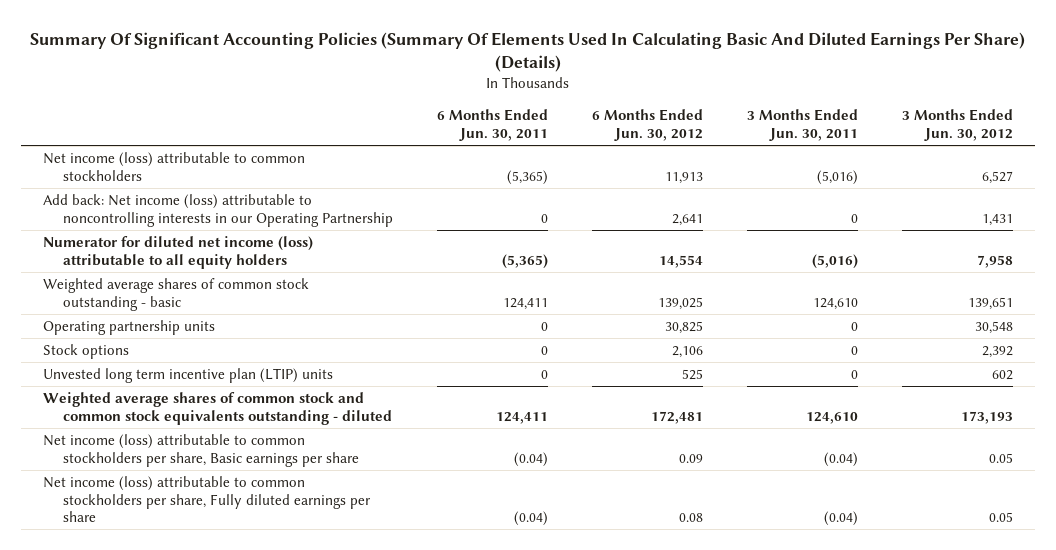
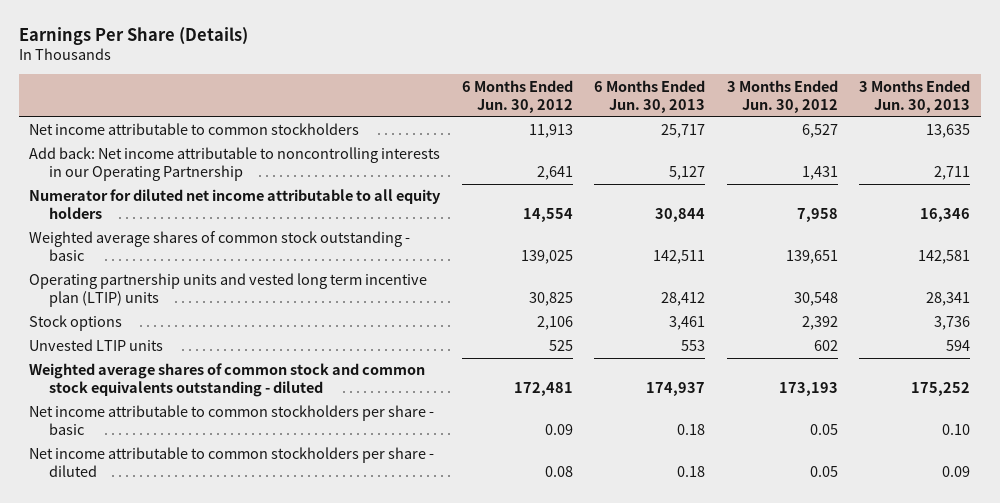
- Summary Of Significant Accounting Policies (Summary Of Elements Used In Calculating Basic And Diluted Earnings Per Share) (Details)
+ Earnings Per Share (Details)
- | 6 Months Ended Jun. 30, 2011 | 6 Months Ended Jun. 30, 2012 | 3 Months Ended Jun. 30, 2011 | 3 Months Ended Jun. 30, 2012
+ | 6 Months Ended Jun. 30, 2012 | 6 Months Ended Jun. 30, 2013 | 3 Months Ended Jun. 30, 2012 | 3 Months Ended Jun. 30, 2013
- Net income (loss) attributable to common stockholders | (5,365) | 11,913 | (5,016) | 6,527
- Add back: Net income (loss) attributable to noncontrolling interests in our Operating Partnership | 0 | 2,641 | 0 | 1,431
- Numerator for diluted net income (loss) attributable to all equity holders | (5,365) | 14,554 | (5,016) | 7,958
+ Net income attributable to common stockholders | 11,913 | 25,717 | 6,527 | 13,635
+ Add back: Net income attributable to noncontrolling interests in our Operating Partnership | 2,641 | 5,127 | 1,431 | 2,711
+ Numerator for diluted net income attributable to all equity holders | 14,554 | 30,844 | 7,958 | 16,346
- Operating partnership units | 0 | 30,825 | 0 | 30,548
+ Operating partnership units and vested long term incentive plan (LTIP) units | 30,825 | 28,412 | 30,548 | 28,341
- Unvested long term incentive plan (LTIP) units | 0 | 525 | 0 | 602
+ Unvested LTIP units | 525 | 553 | 602 | 594
- Net income (loss) attributable to common stockholders per share, Basic earnings per share | (0.04) | 0.09 | (0.04) | 0.05
- Net income (loss) attributable to common stockholders per share, Fully diluted earnings per share | (0.04) | 0.08 | (0.04) | 0.05
+ Net income attributable to common stockholders per share - basic | 0.09 | 0.18 | 0.05 | 0.10
+ Net income attributable to common stockholders per share - diluted | 0.08 | 0.18 | 0.05 | 0.09

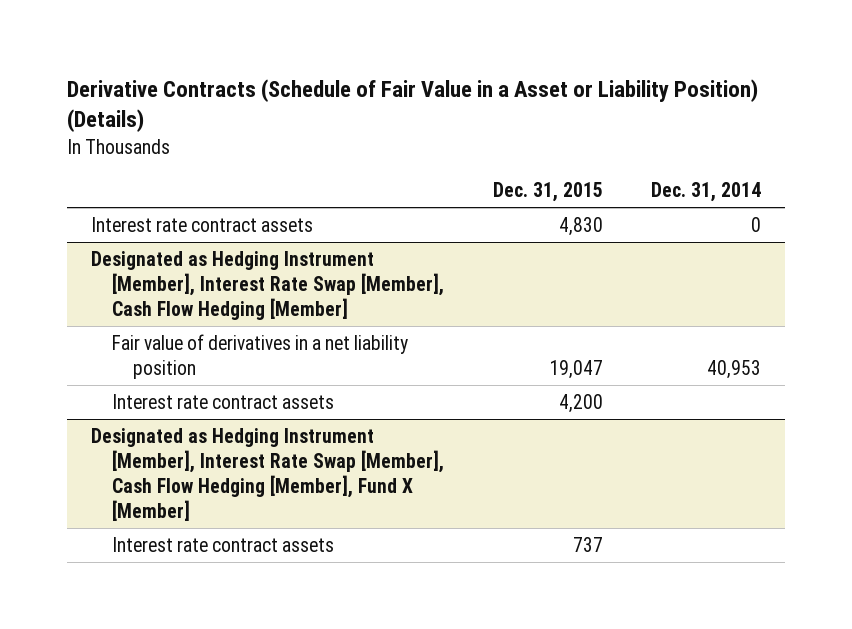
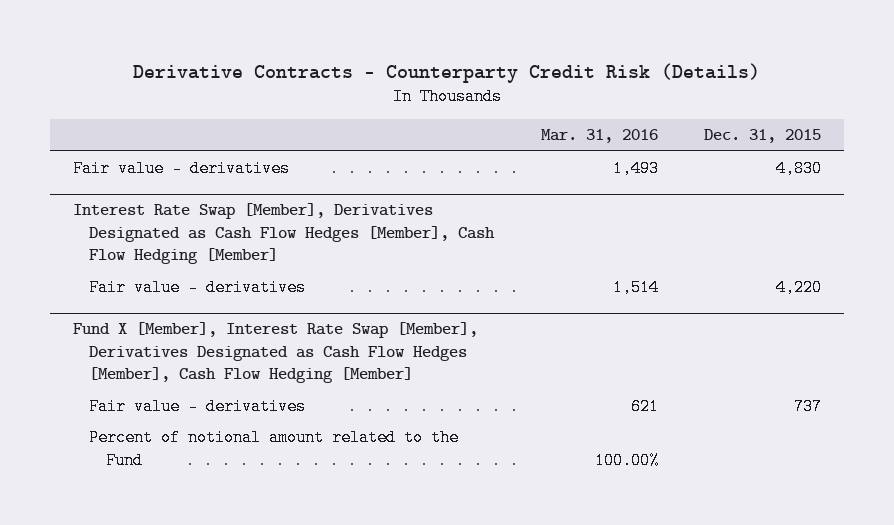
- Derivative Contracts (Schedule of Fair Value in a Asset or Liability Position) (Details)
+ Derivative Contracts - Counterparty Credit Risk (Details)
- | Dec. 31, 2015 | Dec. 31, 2014
+ | Mar. 31, 2016 | Dec. 31, 2015
- Interest rate contract assets | 4,830 | 0
- Designated as Hedging Instrument [Member], Interest Rate Swap [Member], Cash Flow Hedging [Member]
- Fair value of derivatives in a net liability position | 19,047 | 40,953
- Interest rate contract assets | 4,200 |
- Designated as Hedging Instrument [Member], Interest Rate Swap [Member], Cash Flow Hedging [Member], Fund X [Member]
- Interest rate contract assets | 737 |
+ Fair value - derivatives | 1,493 | 4,830
+ Interest Rate Swap [Member], Derivatives Designated as Cash Flow Hedges [Member], Cash Flow Hedging [Member]
+ Fair value - derivatives | 1,514 | 4,220
+ Fund X [Member], Interest Rate Swap [Member], Derivatives Designated as Cash Flow Hedges [Member], Cash Flow Hedging [Member]
+ Fair value - derivatives | 621 | 737
+ Percent of notional amount related to the Fund | 100.00% |

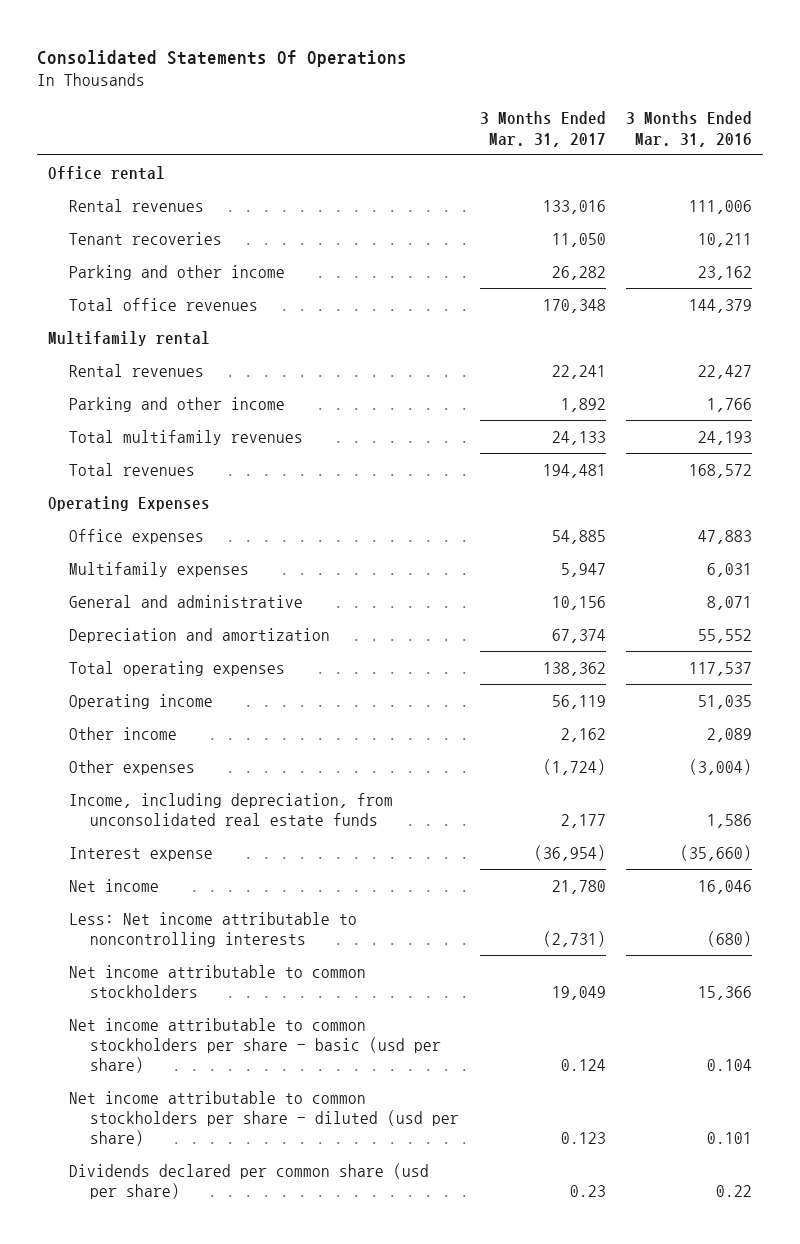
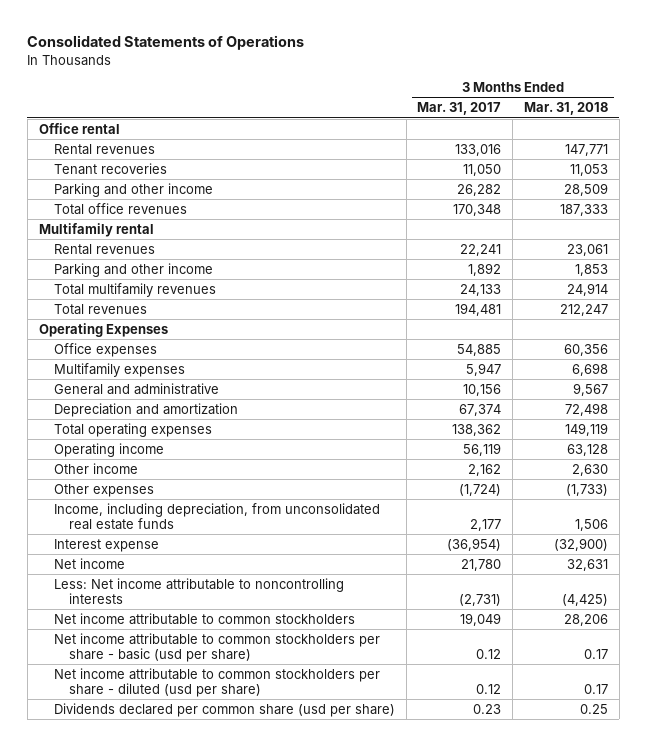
- Consolidated Statements Of Operations
+ Consolidated Statements of Operations
- | 3 Months Ended Mar. 31, 2017 | 3 Months Ended Mar. 31, 2016
+ | 3 Months Ended Mar. 31, 2017 | 3 Months Ended Mar. 31, 2018
- Net income attributable to common stockholders per share - basic (usd per share) | 0.124 | 0.104
- Net income attributable to common stockholders per share - diluted (usd per share) | 0.123 | 0.101
+ Net income attributable to common stockholders per share - basic (usd per share) | 0.12 | 0.17
+ Net income attributable to common stockholders per share - diluted (usd per share) | 0.12 | 0.17

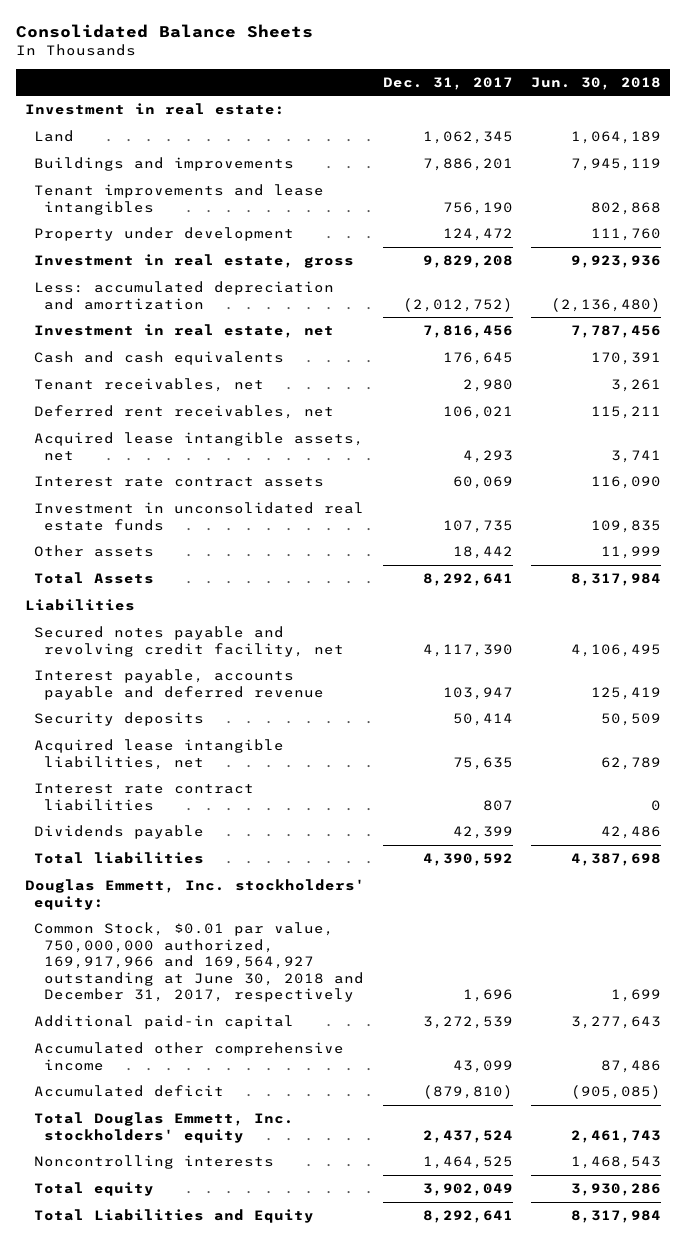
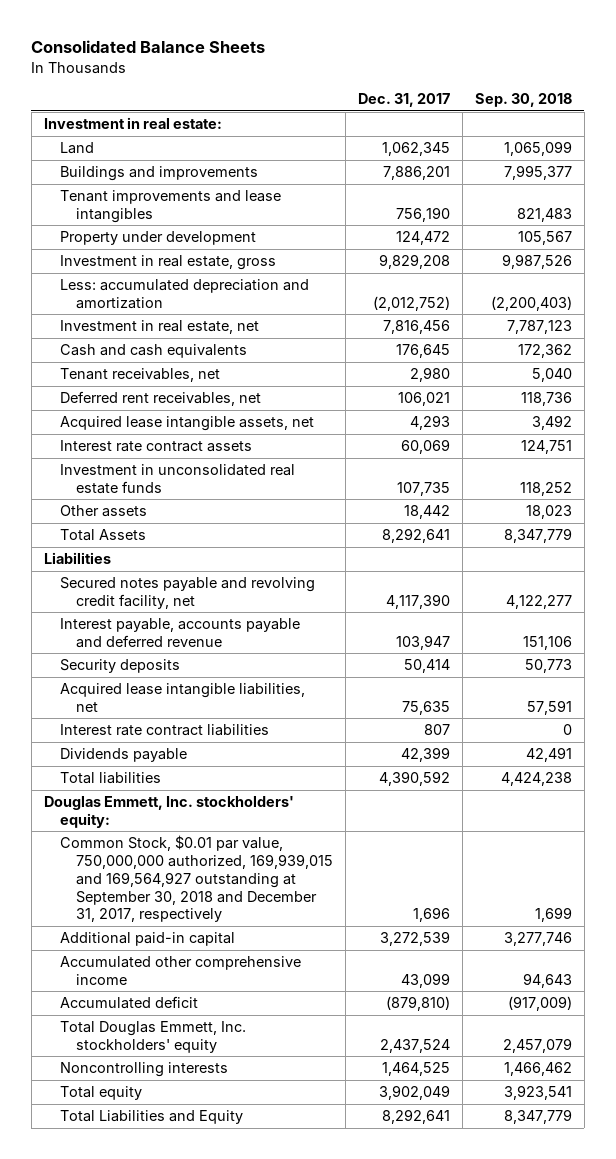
- | Dec. 31, 2017 | Jun. 30, 2018
+ | Dec. 31, 2017 | Sep. 30, 2018
- Common Stock, $0.01 par value, 750,000,000 authorized, 169,917,966 and 169,564,927 outstanding at June 30, 2018 and December 31, 2017, respectively | 1,696 | 1,699
+ Common Stock, $0.01 par value, 750,000,000 authorized, 169,939,015 and 169,564,927 outstanding at September 30, 2018 and December 31, 2017, respectively | 1,696 | 1,699

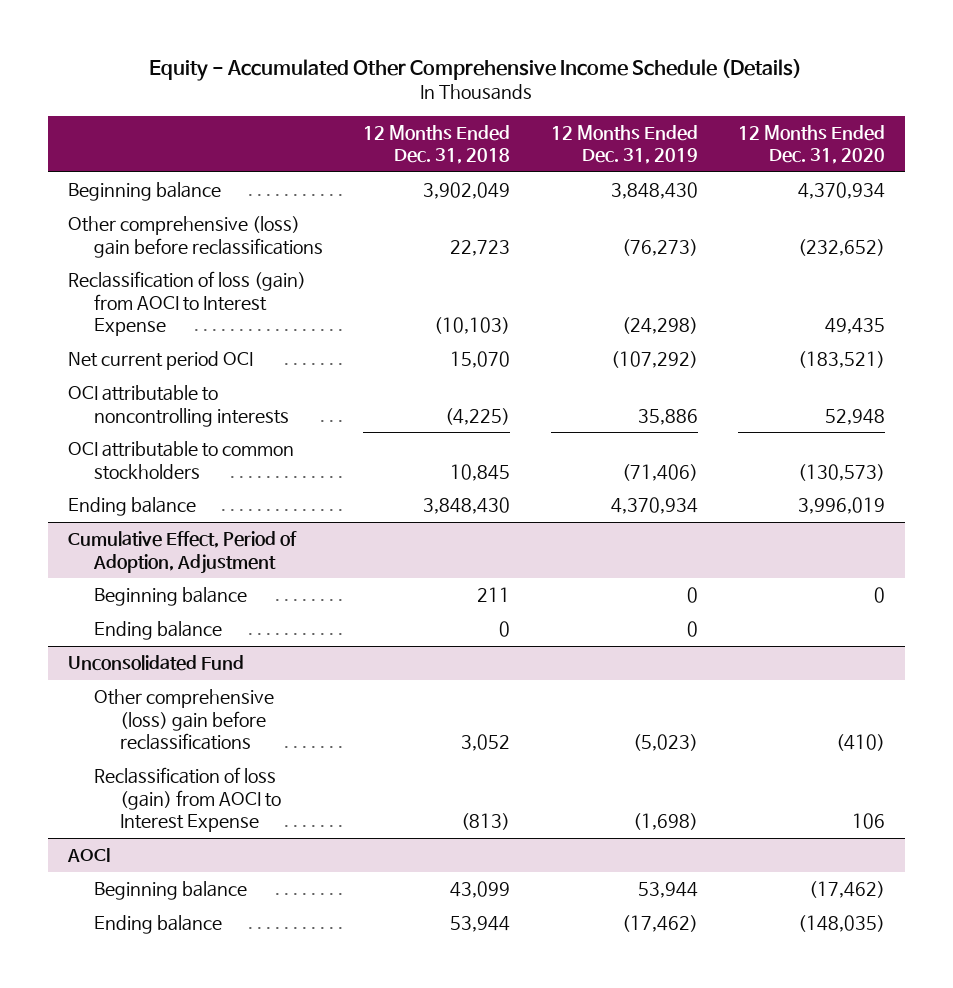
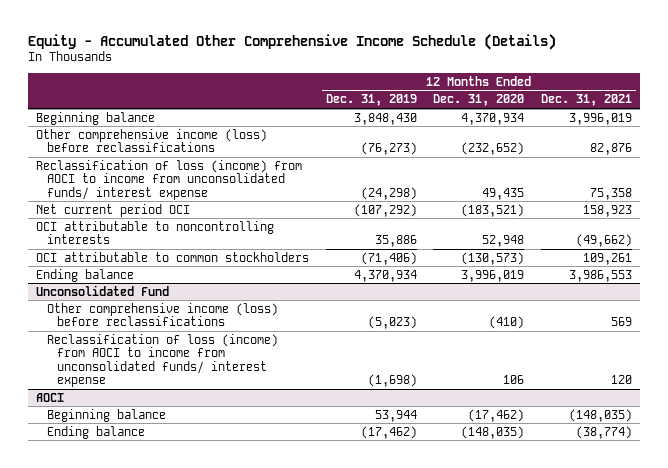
- | 12 Months Ended Dec. 31, 2018 | 12 Months Ended Dec. 31, 2019 | 12 Months Ended Dec. 31, 2020
+ | 12 Months Ended Dec. 31, 2019 | 12 Months Ended Dec. 31, 2020 | 12 Months Ended Dec. 31, 2021
- Other comprehensive (loss) gain before reclassifications | 22,723 | (76,273) | (232,652)
- Reclassification of loss (gain) from AOCI to Interest Expense | (10,103) | (24,298) | 49,435
+ Other comprehensive income (loss) before reclassifications | (76,273) | (232,652) | 82,876
+ Reclassification of loss (income) from AOCI to income from unconsolidated funds/ interest expense | (24,298) | 49,435 | 75,358
- Cumulative Effect, Period of Adoption, Adjustment
- Beginning balance | 211 | 0 | 0
- Ending balance | 0 | 0 |
@ Unconsolidated Fund
- Other comprehensive (loss) gain before reclassifications | 3,052 | (5,023) | (410)
- Reclassification of loss (gain) from AOCI to Interest Expense | (813) | (1,698) | 106
+ Other comprehensive income (loss) before reclassifications | (5,023) | (410) | 569
+ Reclassification of loss (income) from AOCI to income from unconsolidated funds/ interest expense | (1,698) | 106 | 120

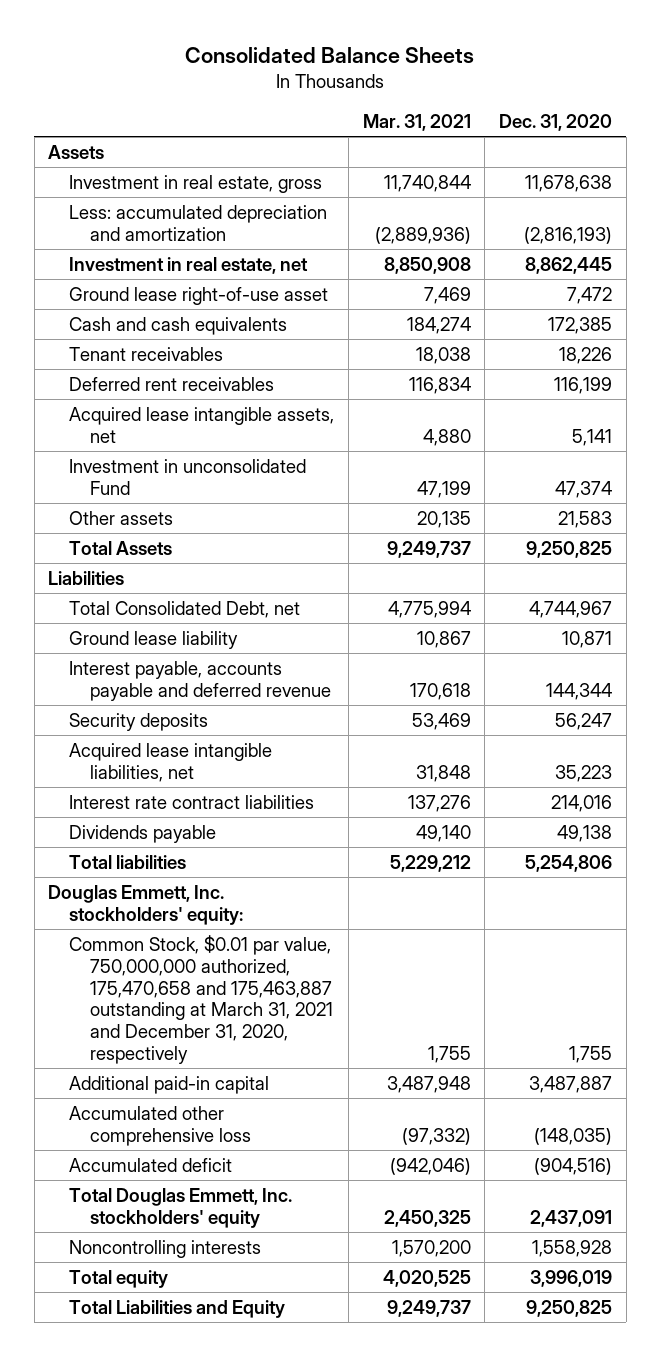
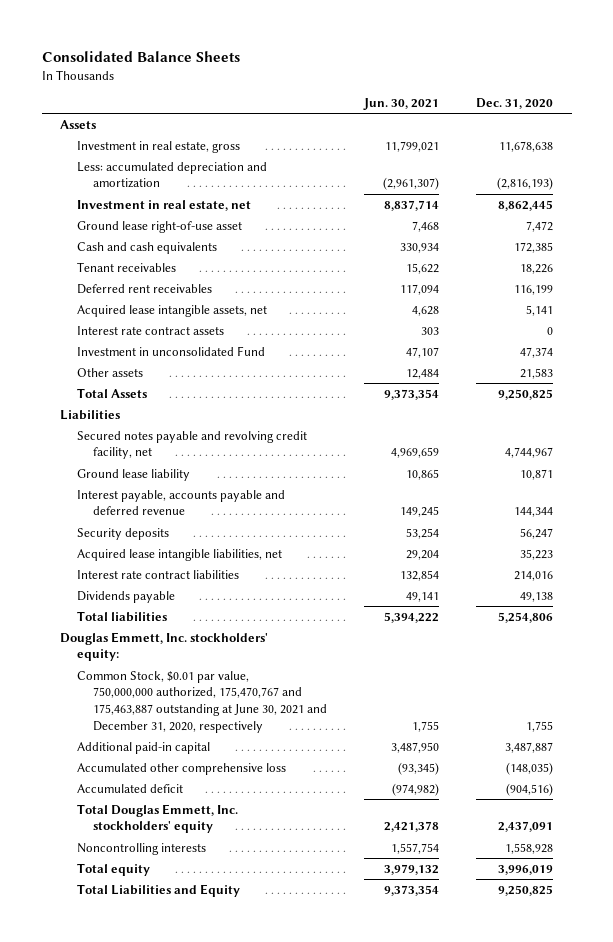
- | Mar. 31, 2021 | Dec. 31, 2020
+ | Jun. 30, 2021 | Dec. 31, 2020
+ Interest rate contract assets | 303 | 0
- Total Consolidated Debt, net | 4,775,994 | 4,744,967
+ Secured notes payable and revolving credit facility, net | 4,969,659 | 4,744,967
- Common Stock, $0.01 par value, 750,000,000 authorized, 175,470,658 and 175,463,887 outstanding at March 31, 2021 and December 31, 2020, respectively | 1,755 | 1,755
+ Common Stock, $0.01 par value, 750,000,000 authorized, 175,470,767 and 175,463,887 outstanding at June 30, 2021 and December 31, 2020, respectively | 1,755 | 1,755

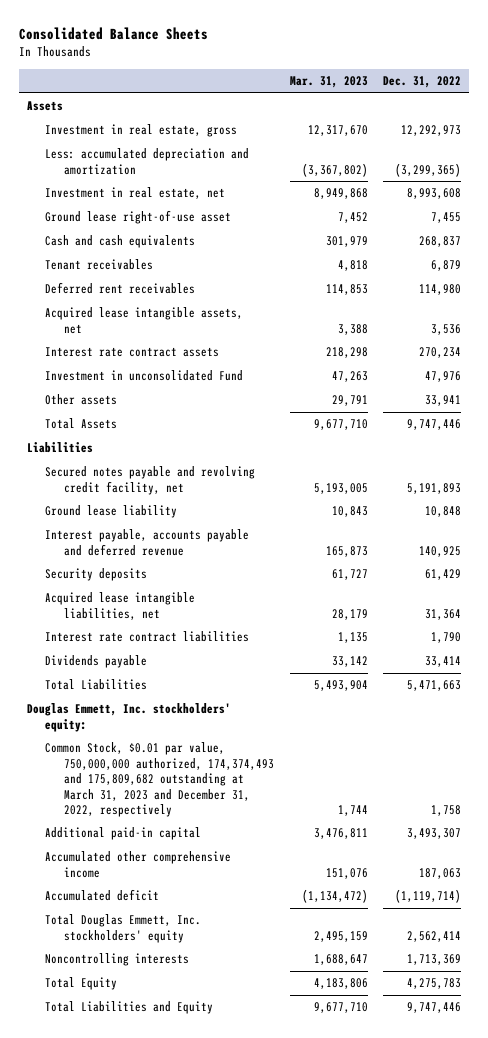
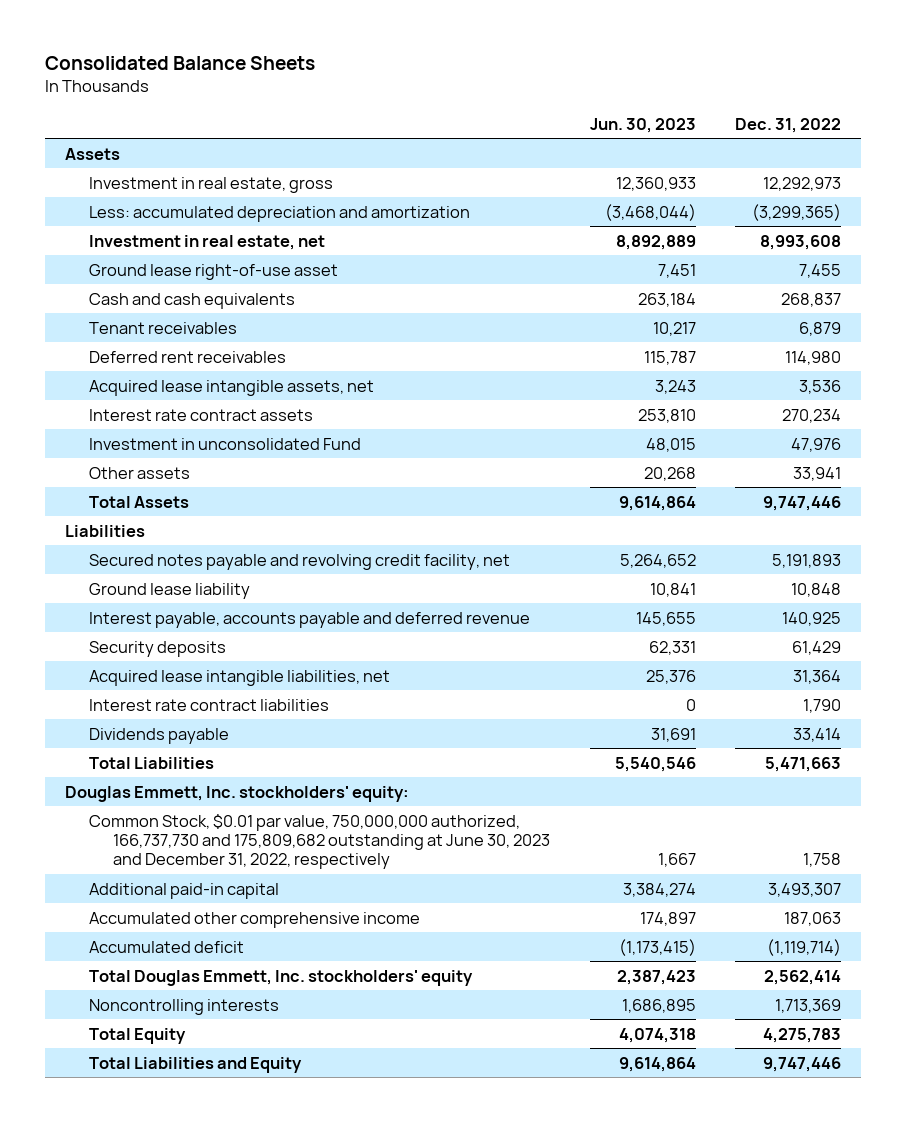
- | Mar. 31, 2023 | Dec. 31, 2022
+ | Jun. 30, 2023 | Dec. 31, 2022
- Common Stock, $0.01 par value, 750,000,000 authorized, 174,374,493 and 175,809,682 outstanding at March 31, 2023 and December 31, 2022, respectively | 1,744 | 1,758
+ Common Stock, $0.01 par value, 750,000,000 authorized, 166,737,730 and 175,809,682 outstanding at June 30, 2023 and December 31, 2022, respectively | 1,667 | 1,758

